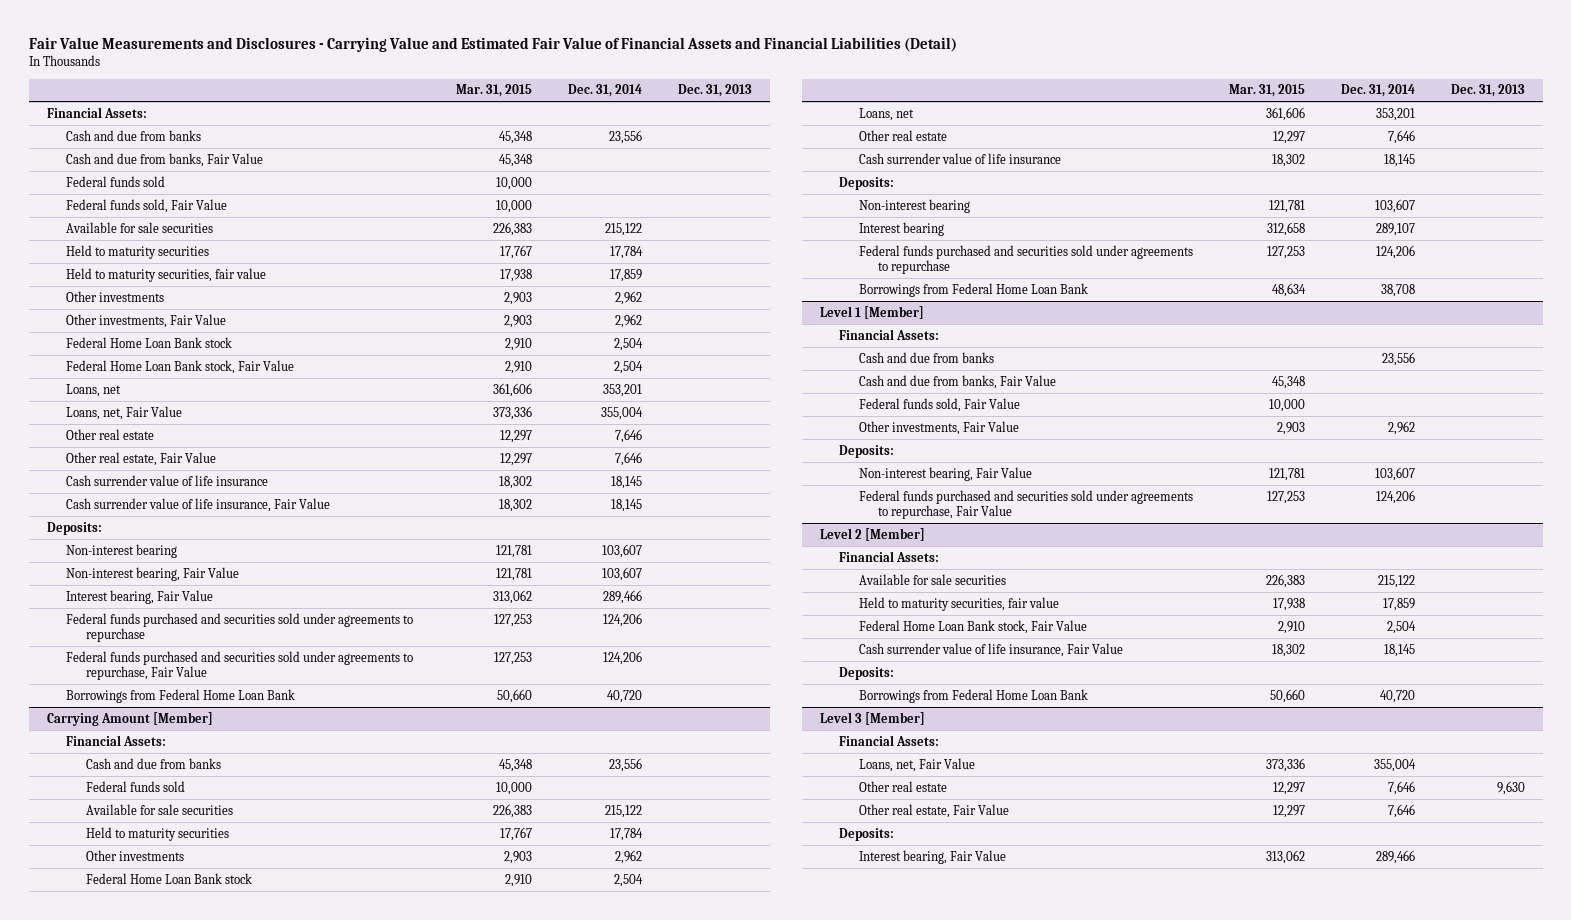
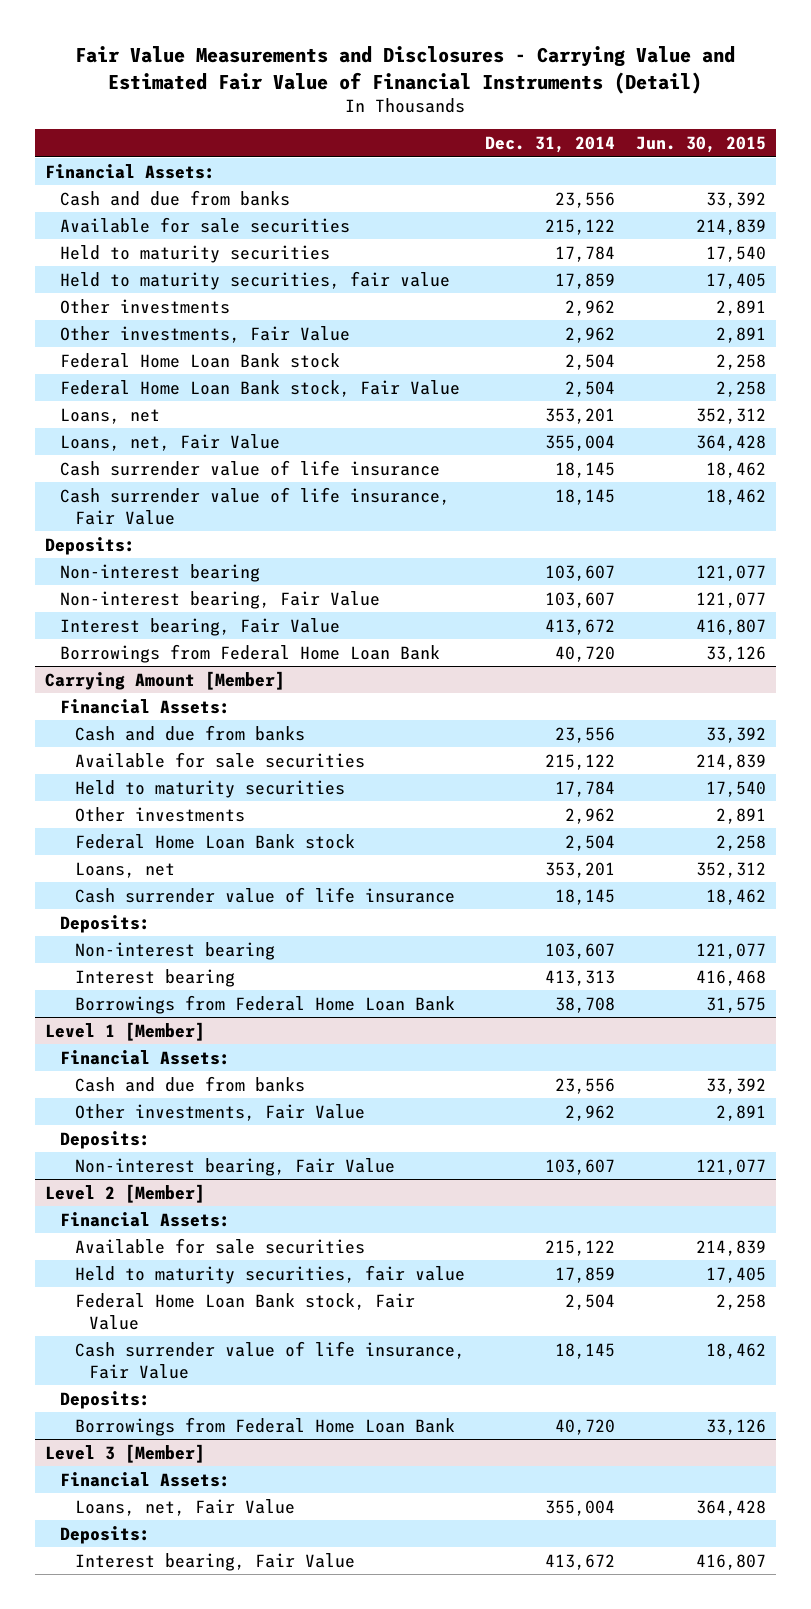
- Fair Value Measurements and Disclosures - Carrying Value and Estimated Fair Value of Financial Assets and Financial Liabilities (Detail)
+ Fair Value Measurements and Disclosures - Carrying Value and Estimated Fair Value of Financial Instruments (Detail)
- | Mar. 31, 2015 | Dec. 31, 2014 | Dec. 31, 2013
+ | Dec. 31, 2014 | Jun. 30, 2015
- Cash and due from banks, Fair Value | 45,348 | |
- Federal funds sold | 10,000 | |
- Federal funds sold, Fair Value | 10,000 | |
- Other real estate | 12,297 | 7,646 |
- Other real estate, Fair Value | 12,297 | 7,646 |
- Interest bearing, Fair Value | 313,062 | 289,466 |
- Federal funds purchased and securities sold under agreements to repurchase | 127,253 | 124,206 |
- Federal funds purchased and securities sold under agreements to repurchase, Fair Value | 127,253 | 124,206 |
+ Interest bearing, Fair Value | 413,672 | 416,807
@ Carrying Amount [Member]
- Federal funds sold | 10,000 | |
- Other real estate | 12,297 | 7,646 |
- Interest bearing | 312,658 | 289,107 |
- Federal funds purchased and securities sold under agreements to repurchase | 127,253 | 124,206 |
+ Interest bearing | 413,313 | 416,468
@ Level 1 [Member]
- Cash and due from banks, Fair Value | 45,348 | |
- Federal funds sold, Fair Value | 10,000 | |
- Federal funds purchased and securities sold under agreements to repurchase, Fair Value | 127,253 | 124,206 |
@ Level 3 [Member]
- Other real estate | 12,297 | 7,646 | 9,630
- Other real estate, Fair Value | 12,297 | 7,646 |
- Interest bearing, Fair Value | 313,062 | 289,466 |
+ Interest bearing, Fair Value | 413,672 | 416,807

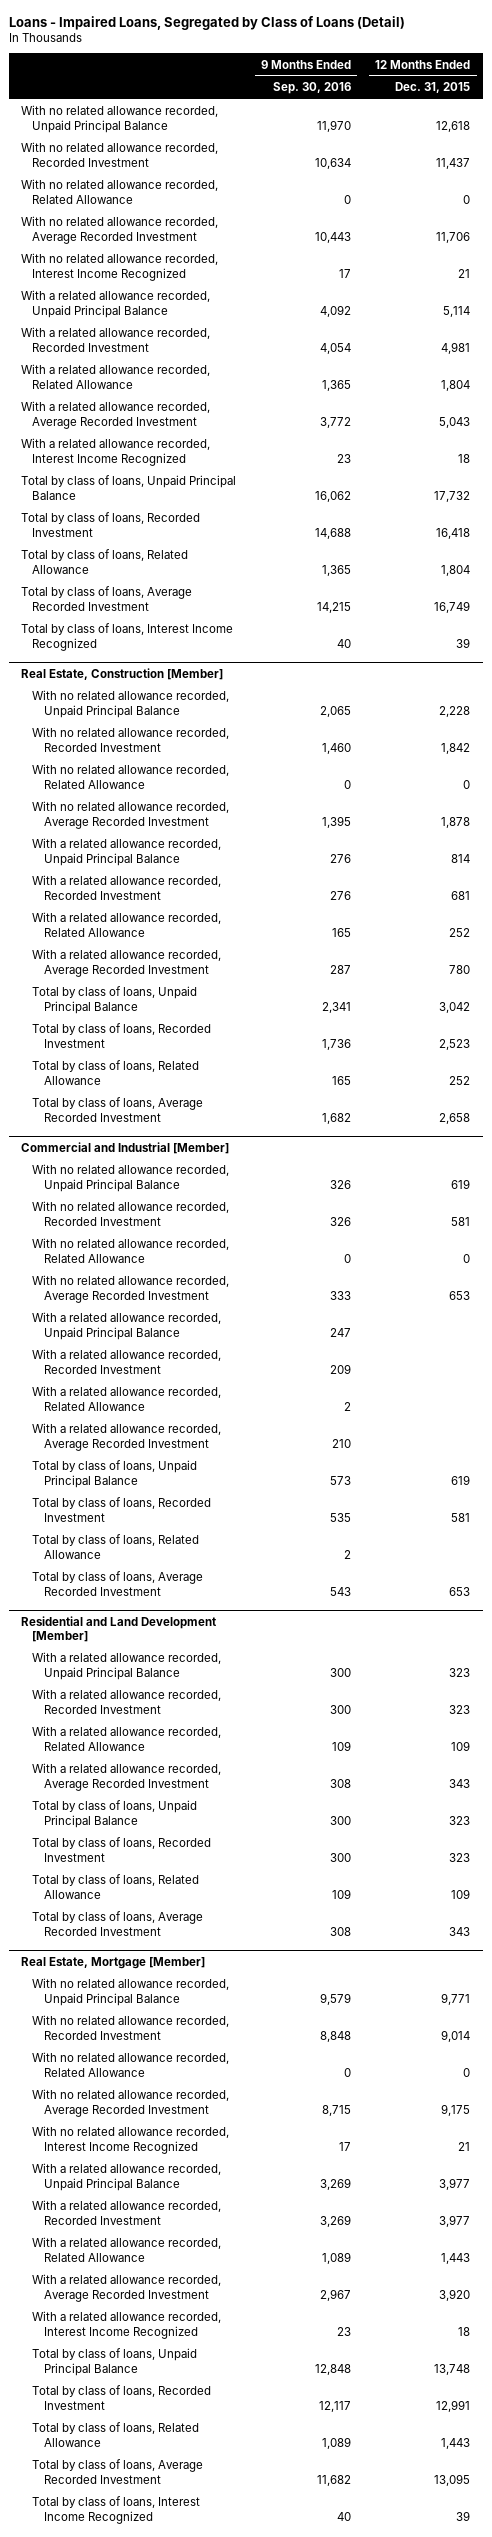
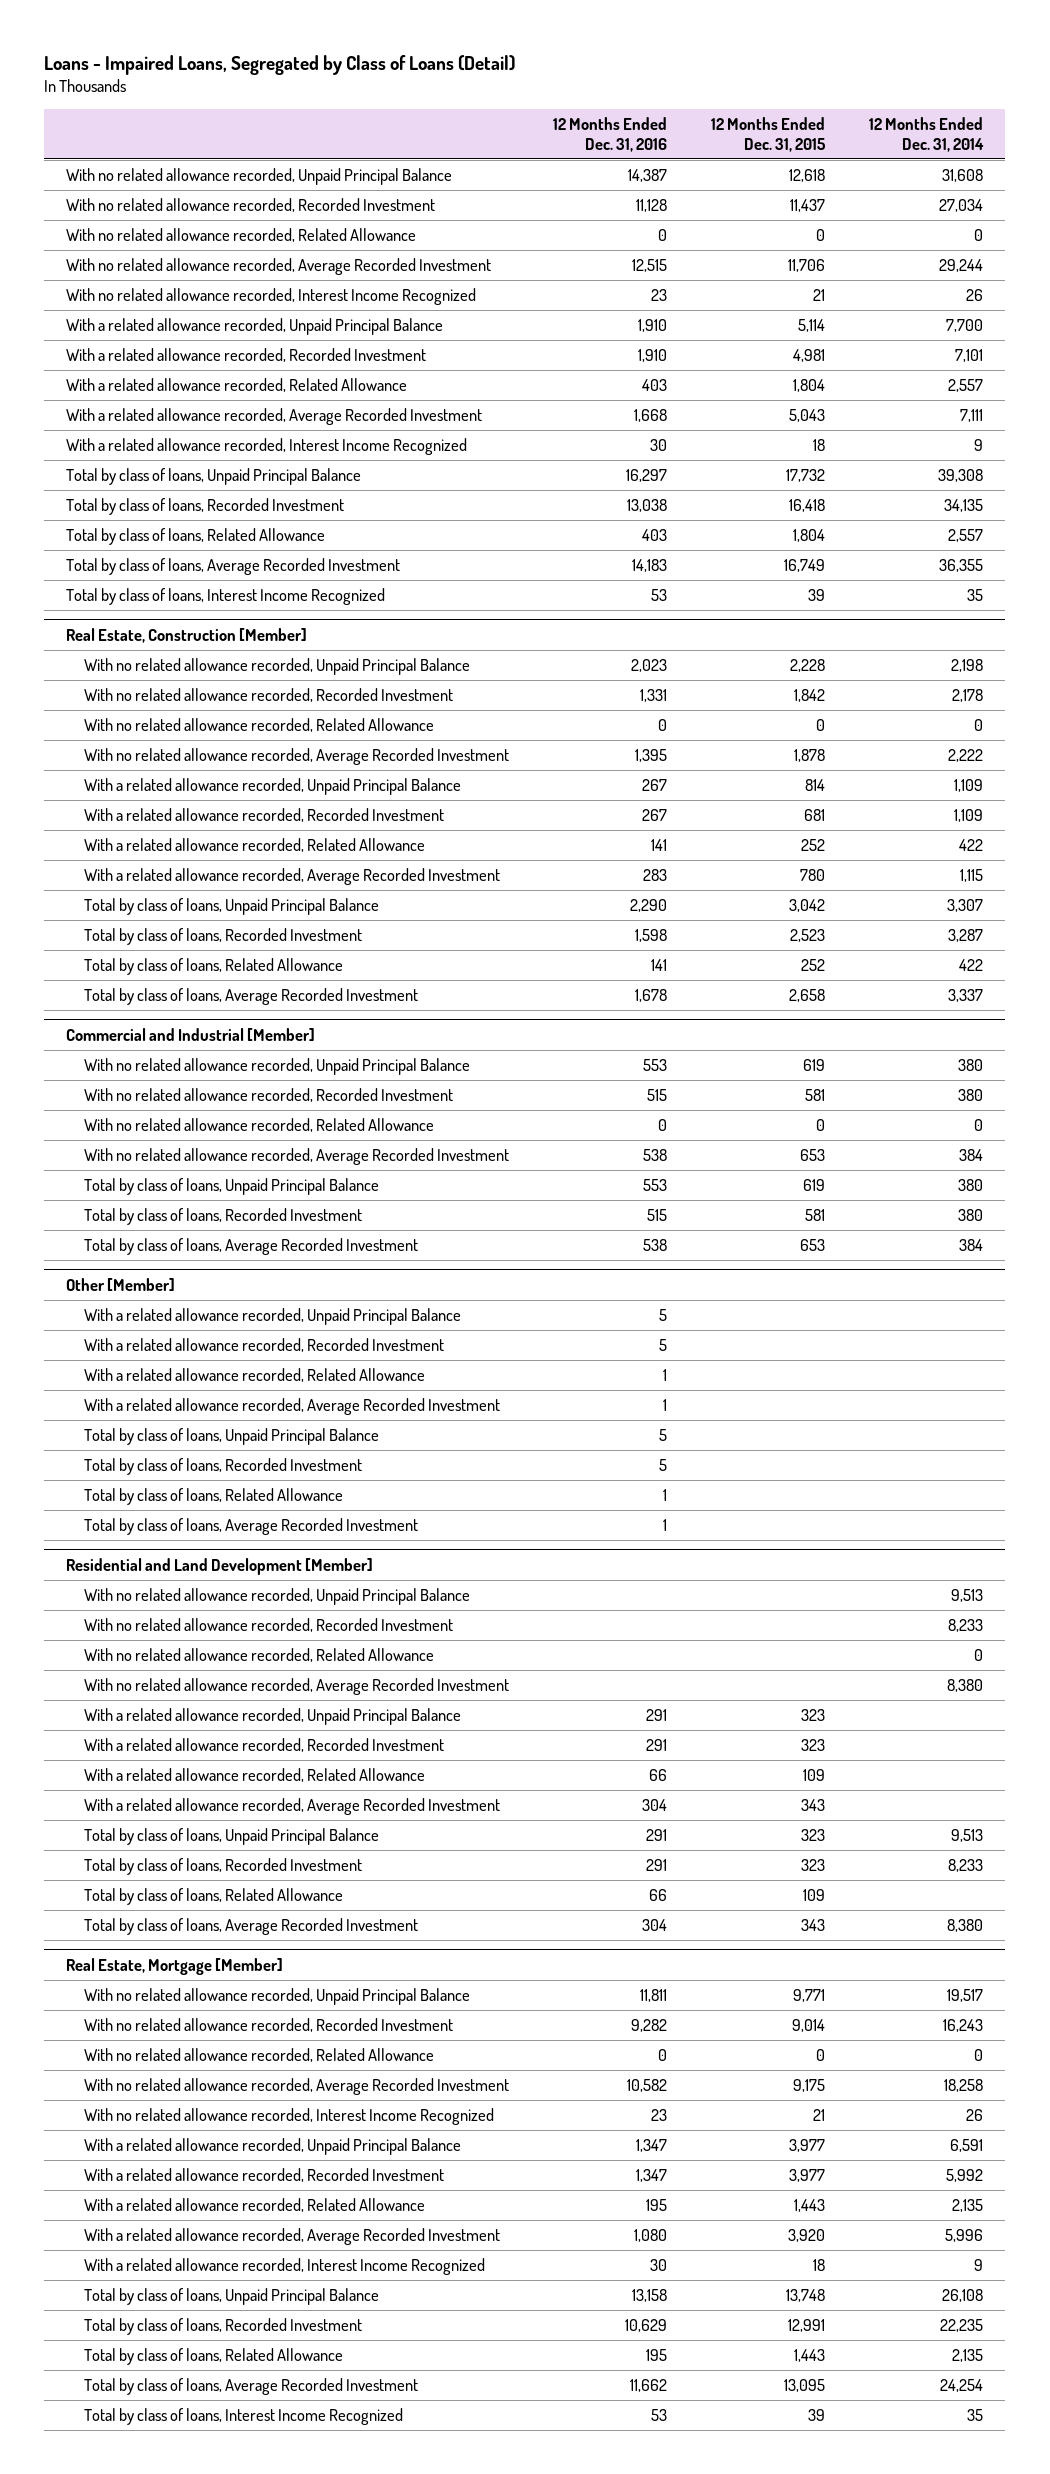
- | 9 Months Ended Sep. 30, 2016 | 12 Months Ended Dec. 31, 2015
+ | 12 Months Ended Dec. 31, 2016 | 12 Months Ended Dec. 31, 2015 | 12 Months Ended Dec. 31, 2014
@ Commercial and Industrial [Member]
moved up: Total by class of loans, Unpaid Principal Balance | 553 | 619 | 380
moved up: Total by class of loans, Recorded Investment | 515 | 581 | 380
moved up: Total by class of loans, Average Recorded Investment | 538 | 653 | 384
+ Other [Member]
+ Total by class of loans, Unpaid Principal Balance | 5 | |
+ Total by class of loans, Recorded Investment | 5 | |
+ Total by class of loans, Average Recorded Investment | 1 | |
@ Residential and Land Development [Member]
+ With no related allowance recorded, Unpaid Principal Balance | | | 9,513
+ With no related allowance recorded, Recorded Investment | | | 8,233
+ With no related allowance recorded, Related Allowance | | | 0
+ With no related allowance recorded, Average Recorded Investment | | | 8,380

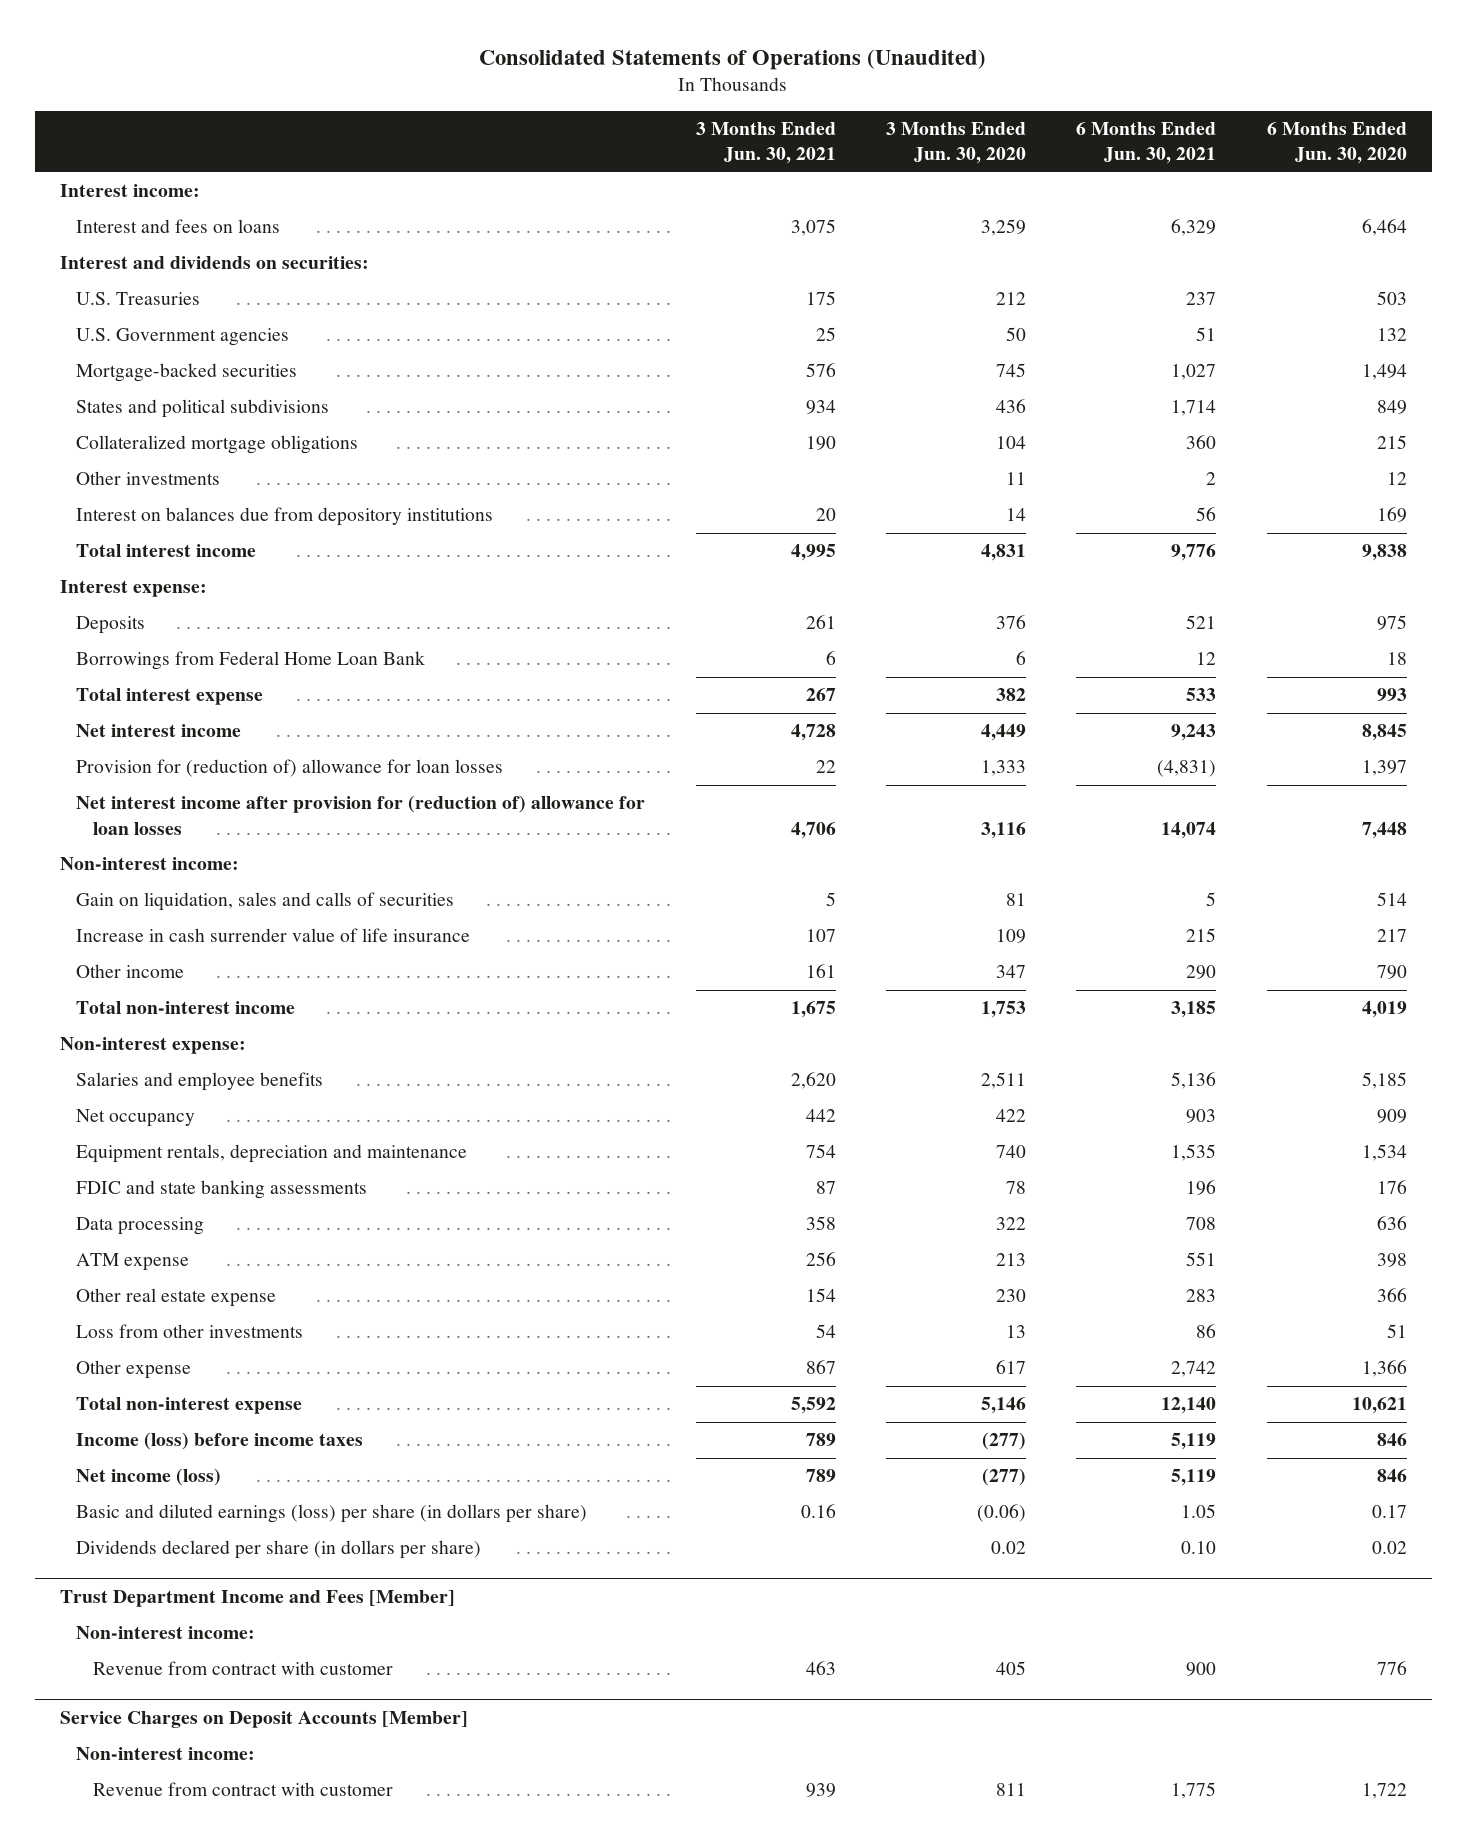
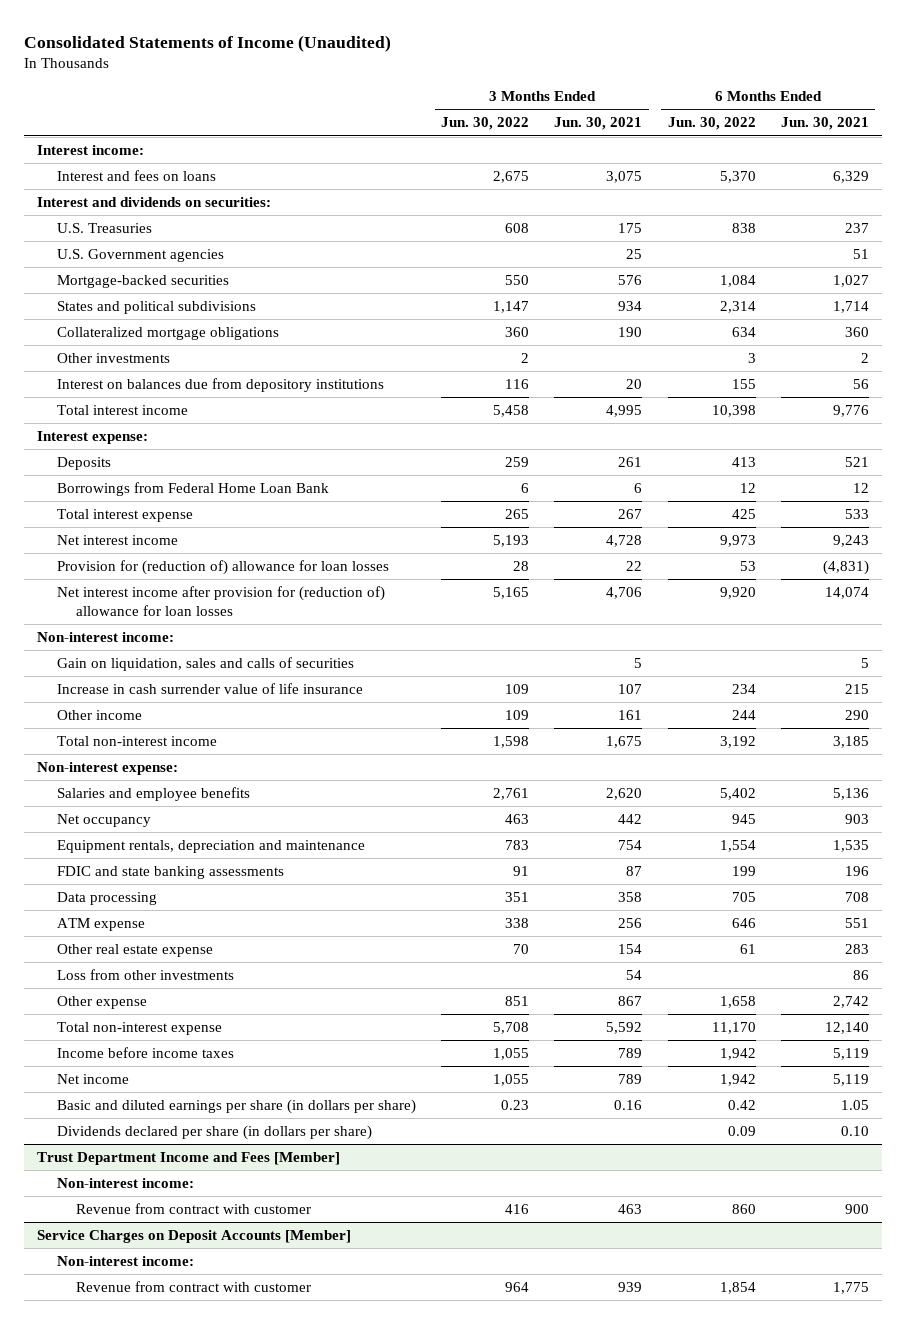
- Consolidated Statements of Operations (Unaudited)
+ Consolidated Statements of Income (Unaudited)
- | 3 Months Ended Jun. 30, 2021 | 3 Months Ended Jun. 30, 2020 | 6 Months Ended Jun. 30, 2021 | 6 Months Ended Jun. 30, 2020
+ | 3 Months Ended Jun. 30, 2022 | 3 Months Ended Jun. 30, 2021 | 6 Months Ended Jun. 30, 2022 | 6 Months Ended Jun. 30, 2021
- Income (loss) before income taxes | 789 | (277) | 5,119 | 846
- Net income (loss) | 789 | (277) | 5,119 | 846
- Basic and diluted earnings (loss) per share (in dollars per share) | 0.16 | (0.06) | 1.05 | 0.17
+ Income before income taxes | 1,055 | 789 | 1,942 | 5,119
+ Net income | 1,055 | 789 | 1,942 | 5,119
+ Basic and diluted earnings per share (in dollars per share) | 0.23 | 0.16 | 0.42 | 1.05

